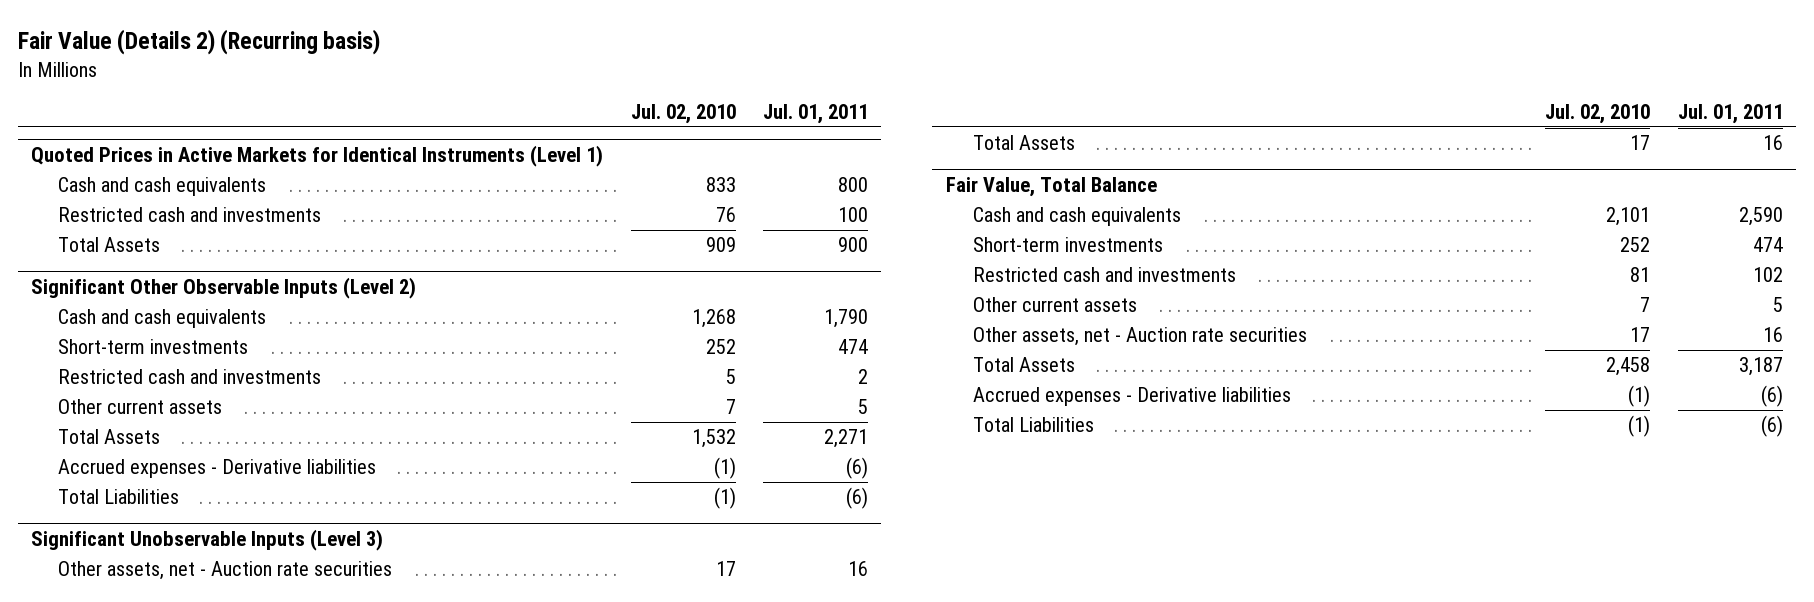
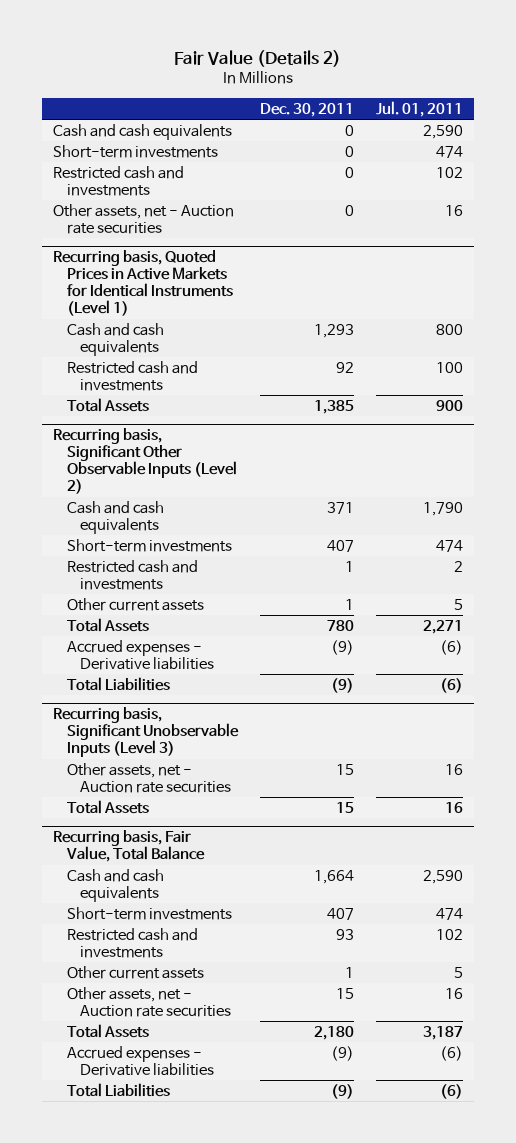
- Fair Value (Details 2) (Recurring basis)
+ Fair Value (Details 2)
- | Jul. 02, 2010 | Jul. 01, 2011
+ | Dec. 30, 2011 | Jul. 01, 2011
- Quoted Prices in Active Markets for Identical Instruments (Level 1)
+ Cash and cash equivalents | 0 | 2,590
+ Short-term investments | 0 | 474
+ Restricted cash and investments | 0 | 102
+ Other assets, net - Auction rate securities | 0 | 16
+ Recurring basis, Quoted Prices in Active Markets for Identical Instruments (Level 1)
- Significant Other Observable Inputs (Level 2)
+ Recurring basis, Significant Other Observable Inputs (Level 2)
- Significant Unobservable Inputs (Level 3)
+ Recurring basis, Significant Unobservable Inputs (Level 3)
- Fair Value, Total Balance
+ Recurring basis, Fair Value, Total Balance

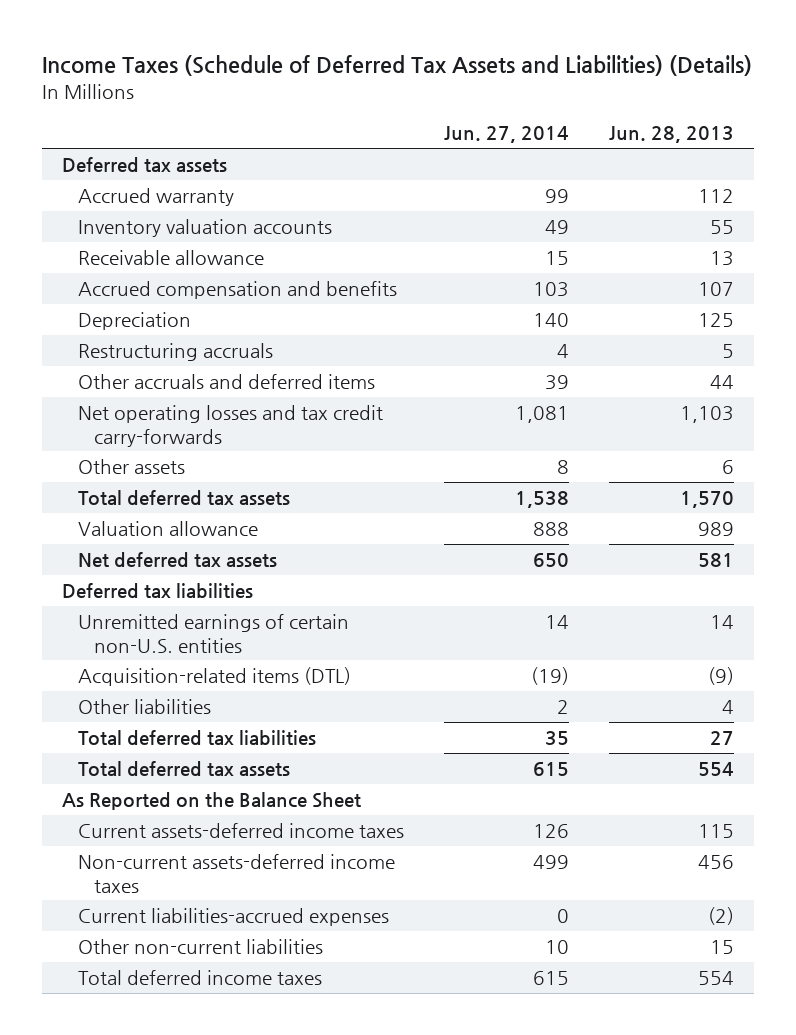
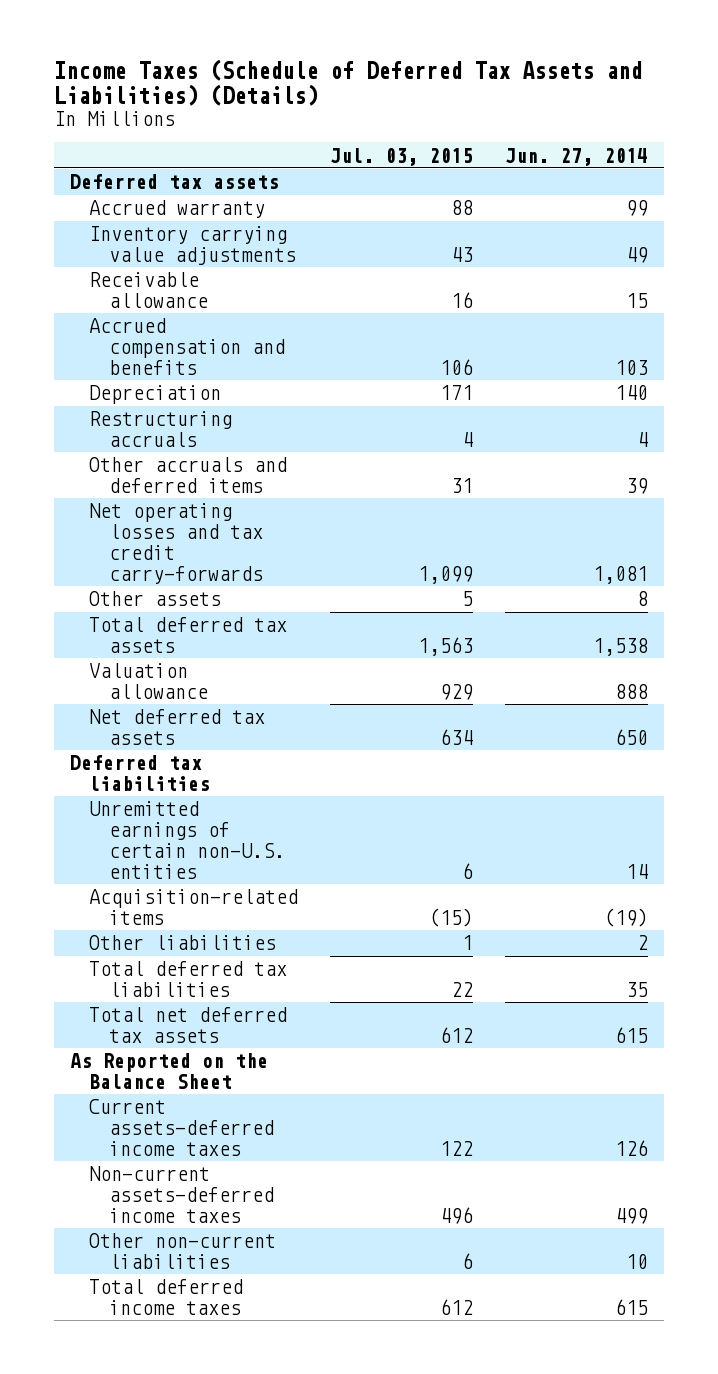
- | Jun. 27, 2014 | Jun. 28, 2013
+ | Jul. 03, 2015 | Jun. 27, 2014
- Inventory valuation accounts | 49 | 55
+ Inventory carrying value adjustments | 43 | 49
- Acquisition-related items (DTL) | (19) | (9)
+ Acquisition-related items | (15) | (19)
- Total deferred tax assets | 615 | 554
+ Total net deferred tax assets | 612 | 615
- Current liabilities-accrued expenses | 0 | (2)

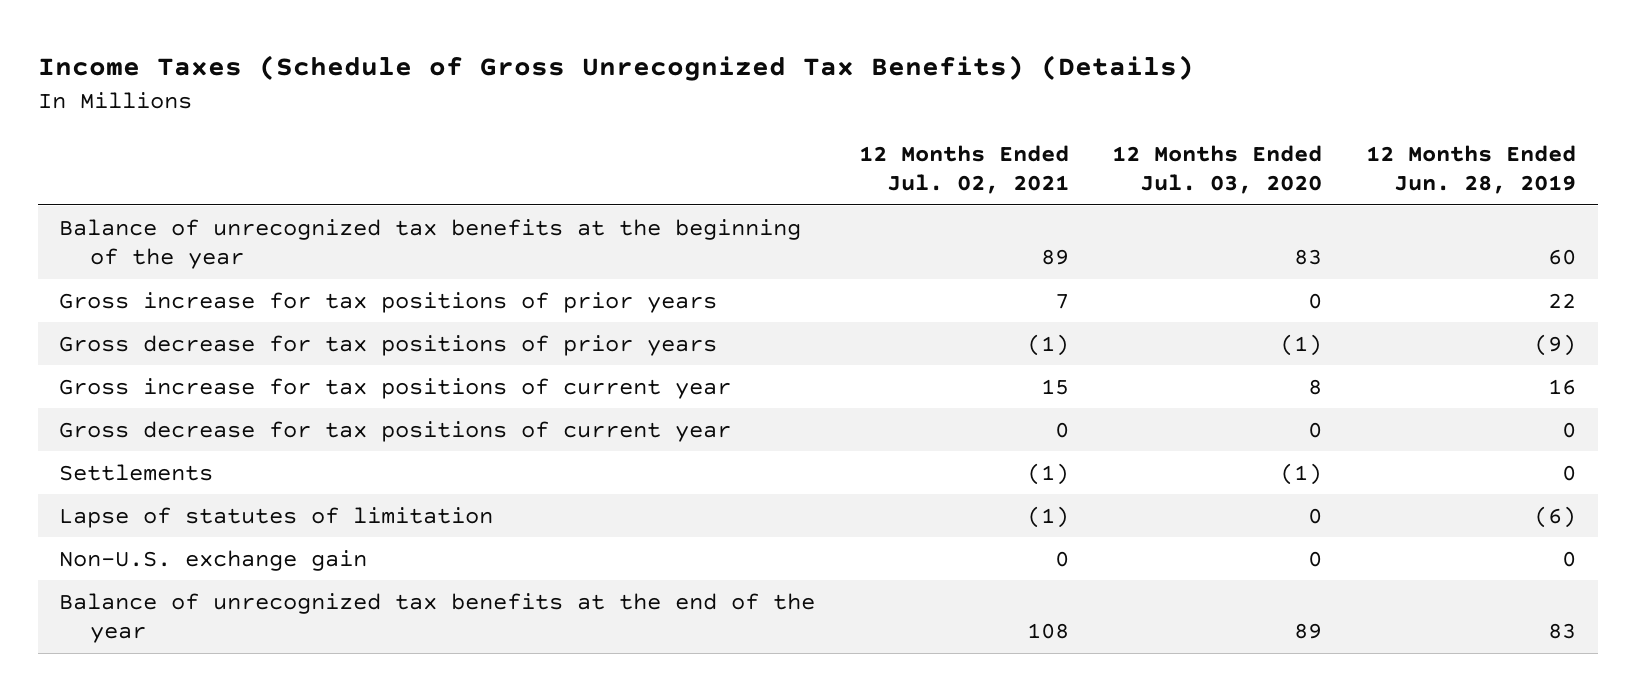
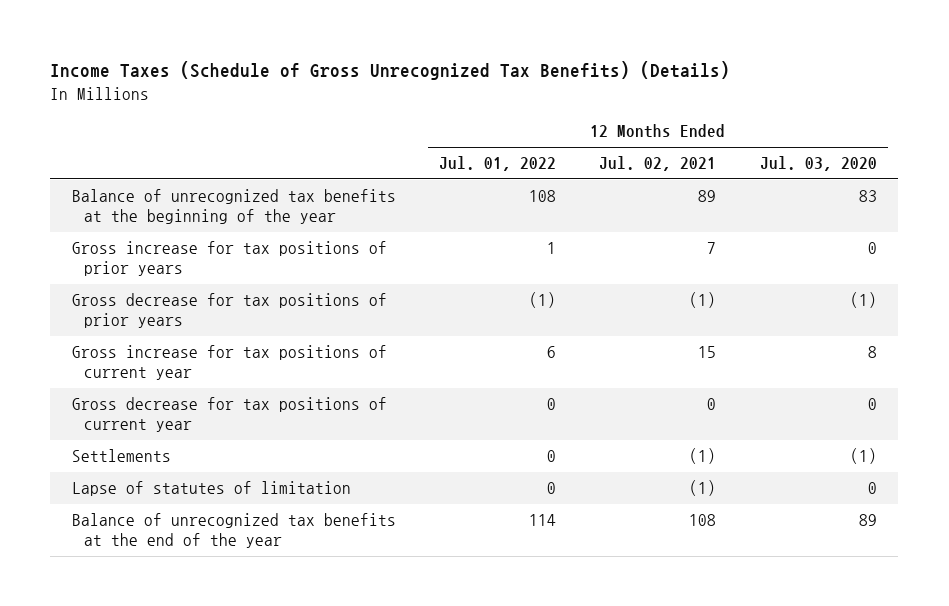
- | 12 Months Ended Jul. 02, 2021 | 12 Months Ended Jul. 03, 2020 | 12 Months Ended Jun. 28, 2019
+ | 12 Months Ended Jul. 01, 2022 | 12 Months Ended Jul. 02, 2021 | 12 Months Ended Jul. 03, 2020
- Non-U.S. exchange gain | 0 | 0 | 0

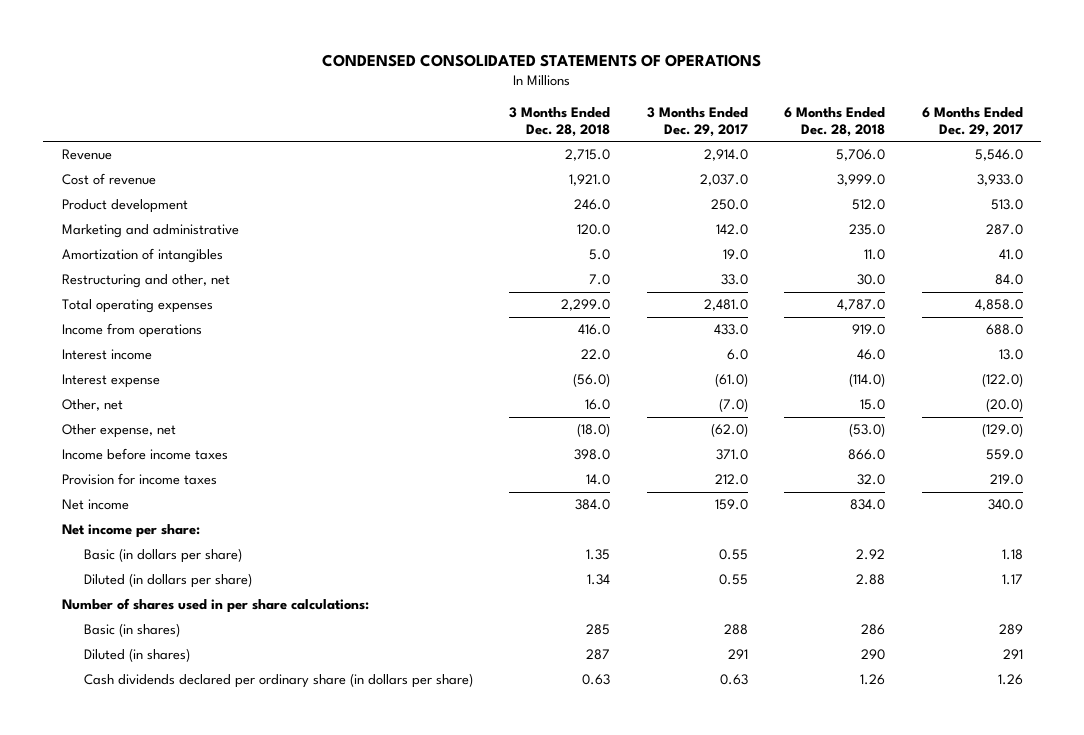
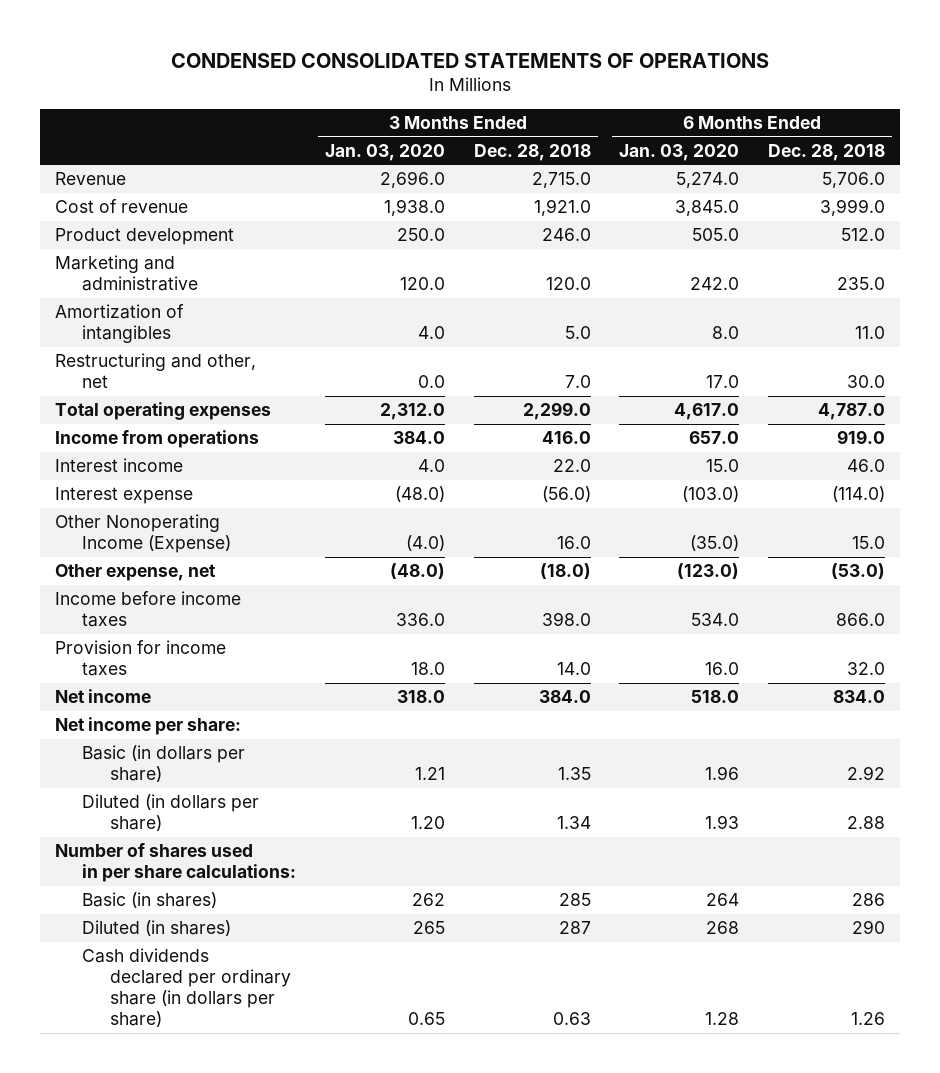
- | 3 Months Ended Dec. 28, 2018 | 3 Months Ended Dec. 29, 2017 | 6 Months Ended Dec. 28, 2018 | 6 Months Ended Dec. 29, 2017
+ | 3 Months Ended Jan. 03, 2020 | 3 Months Ended Dec. 28, 2018 | 6 Months Ended Jan. 03, 2020 | 6 Months Ended Dec. 28, 2018
- Other, net | 16.0 | (7.0) | 15.0 | (20.0)
+ Other Nonoperating Income (Expense) | (4.0) | 16.0 | (35.0) | 15.0

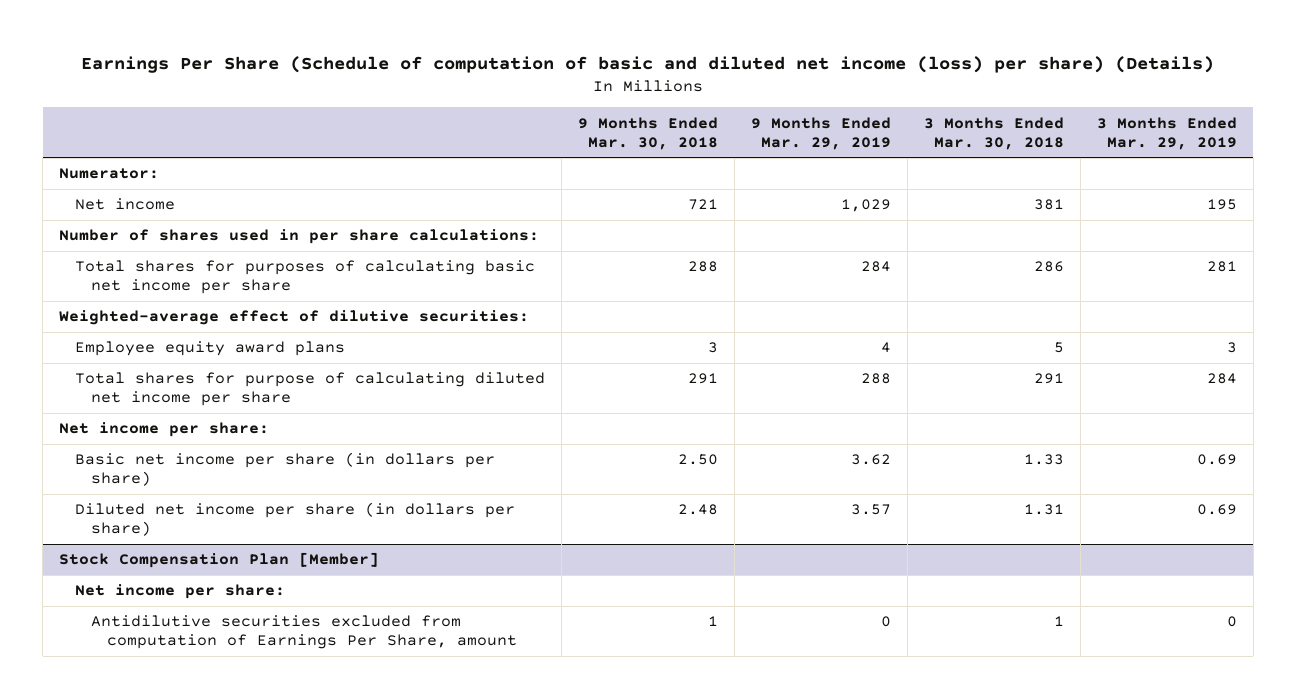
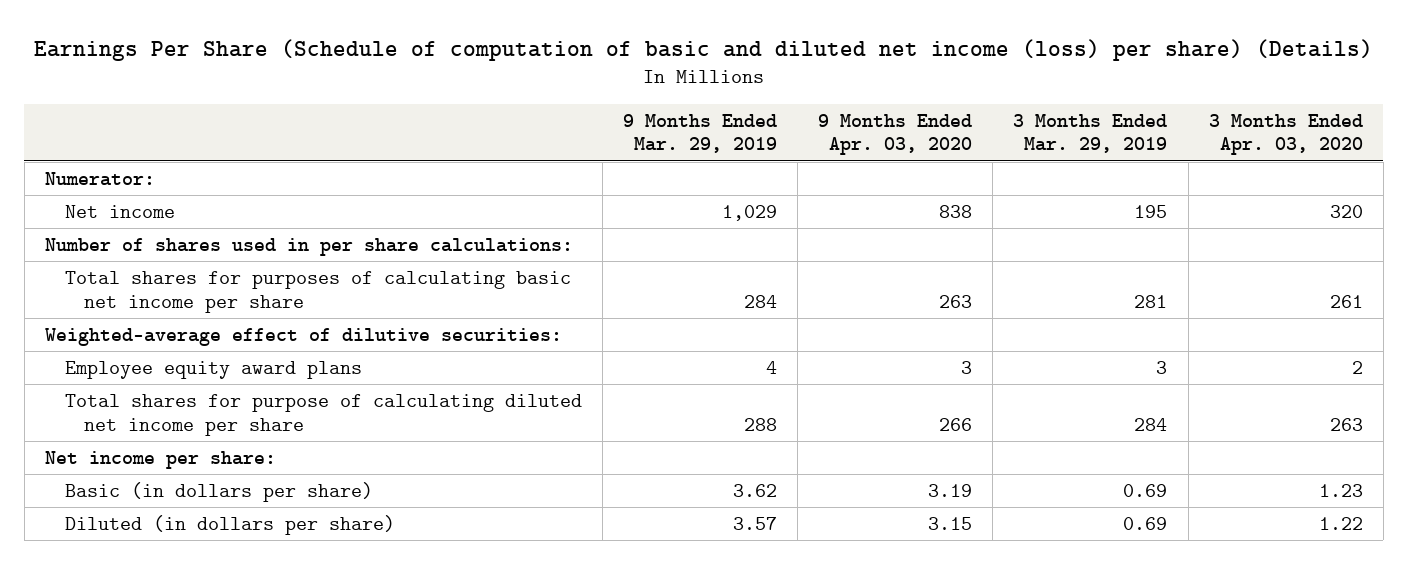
- | 9 Months Ended Mar. 30, 2018 | 9 Months Ended Mar. 29, 2019 | 3 Months Ended Mar. 30, 2018 | 3 Months Ended Mar. 29, 2019
+ | 9 Months Ended Mar. 29, 2019 | 9 Months Ended Apr. 03, 2020 | 3 Months Ended Mar. 29, 2019 | 3 Months Ended Apr. 03, 2020
- Basic net income per share (in dollars per share) | 2.50 | 3.62 | 1.33 | 0.69
- Diluted net income per share (in dollars per share) | 2.48 | 3.57 | 1.31 | 0.69
- Stock Compensation Plan [Member]
- Net income per share:
- Antidilutive securities excluded from computation of Earnings Per Share, amount | 1 | 0 | 1 | 0
+ Basic (in dollars per share) | 3.62 | 3.19 | 0.69 | 1.23
+ Diluted (in dollars per share) | 3.57 | 3.15 | 0.69 | 1.22

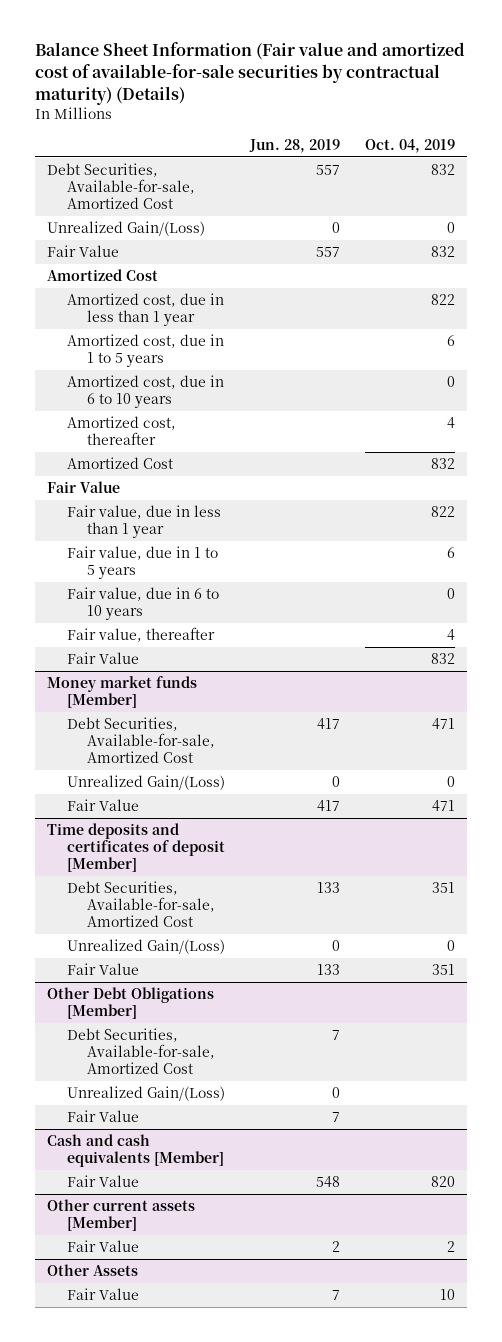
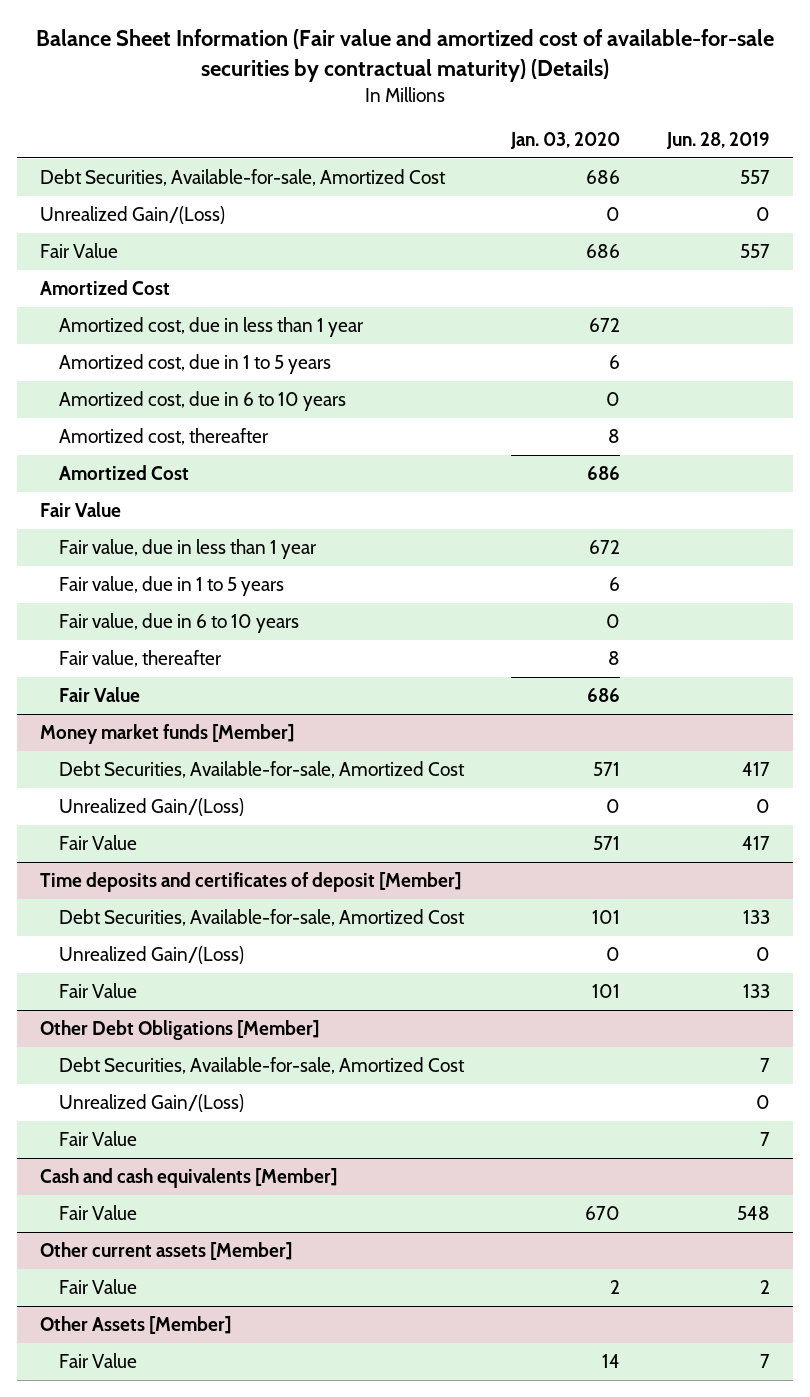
- | Jun. 28, 2019 | Oct. 04, 2019
+ | Jan. 03, 2020 | Jun. 28, 2019
- Other Assets
+ Other Assets [Member]

